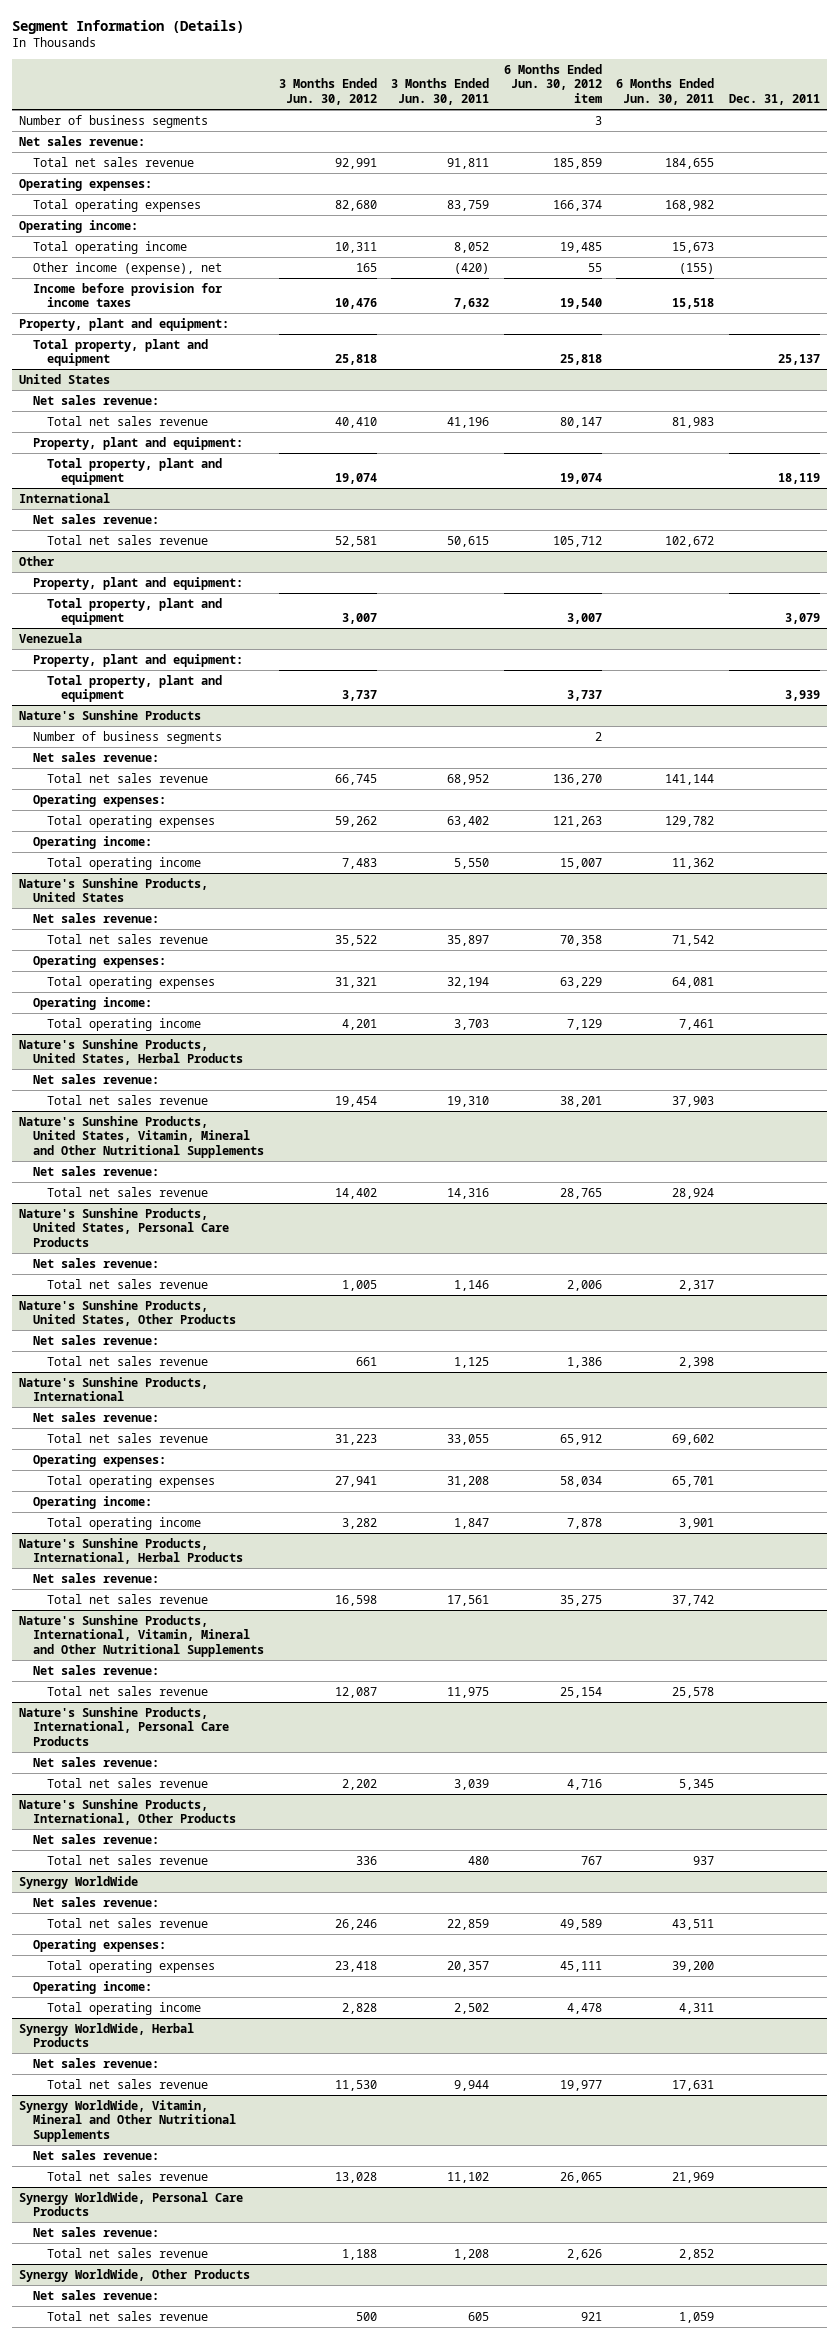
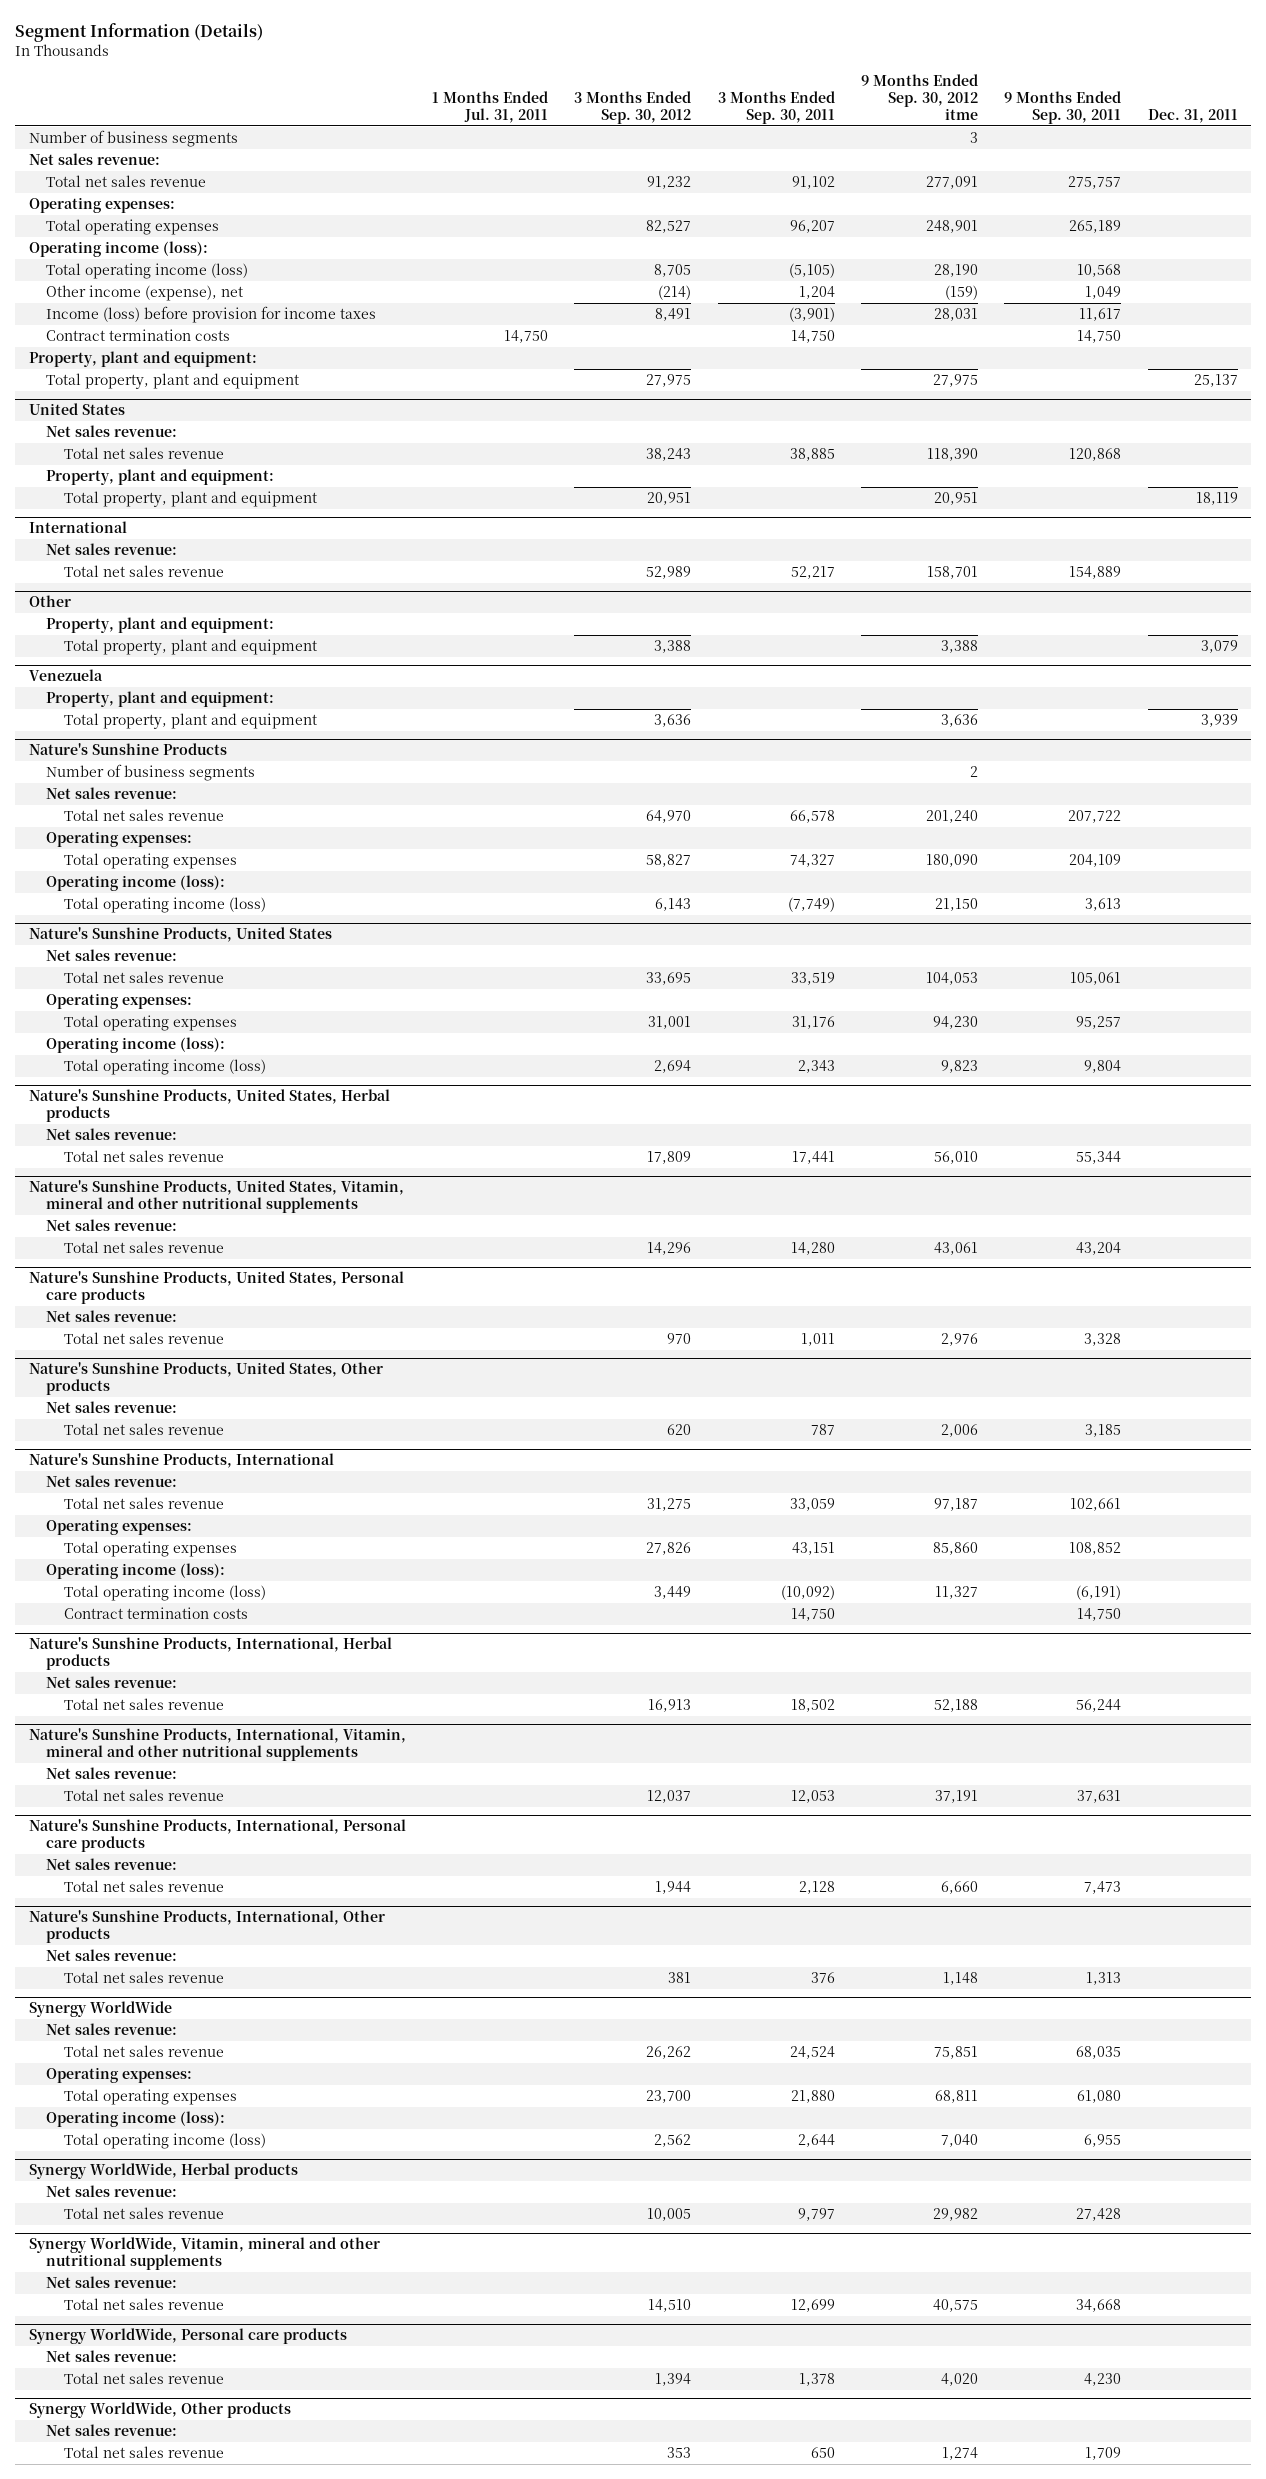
- | 3 Months Ended Jun. 30, 2012 | 3 Months Ended Jun. 30, 2011 | 6 Months Ended Jun. 30, 2012 item | 6 Months Ended Jun. 30, 2011 | Dec. 31, 2011
+ | 1 Months Ended Jul. 31, 2011 | 3 Months Ended Sep. 30, 2012 | 3 Months Ended Sep. 30, 2011 | 9 Months Ended Sep. 30, 2012 itme | 9 Months Ended Sep. 30, 2011 | Dec. 31, 2011
- Operating income:
- Total operating income | 10,311 | 8,052 | 19,485 | 15,673 |
+ Operating income (loss):
+ Total operating income (loss) | | 8,705 | (5,105) | 28,190 | 10,568 |
- Income before provision for income taxes | 10,476 | 7,632 | 19,540 | 15,518 |
+ Income (loss) before provision for income taxes | | 8,491 | (3,901) | 28,031 | 11,617 |
+ Contract termination costs | 14,750 | | 14,750 | | 14,750 |
@ Nature's Sunshine Products
- Operating income:
- Total operating income | 7,483 | 5,550 | 15,007 | 11,362 |
+ Operating income (loss):
+ Total operating income (loss) | | 6,143 | (7,749) | 21,150 | 3,613 |
@ Nature's Sunshine Products, United States
- Operating income:
- Total operating income | 4,201 | 3,703 | 7,129 | 7,461 |
- Nature's Sunshine Products, United States, Herbal Products
@ Nature's Sunshine Products, United States
+ Operating income (loss):
+ Total operating income (loss) | | 2,694 | 2,343 | 9,823 | 9,804 |
+ Nature's Sunshine Products, United States, Herbal products
- Nature's Sunshine Products, United States, Vitamin, Mineral and Other Nutritional Supplements
+ Nature's Sunshine Products, United States, Vitamin, mineral and other nutritional supplements
- Nature's Sunshine Products, United States, Personal Care Products
+ Nature's Sunshine Products, United States, Personal care products
- Nature's Sunshine Products, United States, Other Products
+ Nature's Sunshine Products, United States, Other products
@ Nature's Sunshine Products, International
- Operating income:
- Total operating income | 3,282 | 1,847 | 7,878 | 3,901 |
- Nature's Sunshine Products, International, Herbal Products
@ Nature's Sunshine Products, International
+ Operating income (loss):
+ Total operating income (loss) | | 3,449 | (10,092) | 11,327 | (6,191) |
+ Contract termination costs | | | 14,750 | | 14,750 |
+ Nature's Sunshine Products, International, Herbal products
- Nature's Sunshine Products, International, Vitamin, Mineral and Other Nutritional Supplements
+ Nature's Sunshine Products, International, Vitamin, mineral and other nutritional supplements
- Nature's Sunshine Products, International, Personal Care Products
+ Nature's Sunshine Products, International, Personal care products
- Nature's Sunshine Products, International, Other Products
+ Nature's Sunshine Products, International, Other products
@ Synergy WorldWide
- Operating income:
- Total operating income | 2,828 | 2,502 | 4,478 | 4,311 |
- Synergy WorldWide, Herbal Products
@ Synergy WorldWide
+ Operating income (loss):
+ Total operating income (loss) | | 2,562 | 2,644 | 7,040 | 6,955 |
+ Synergy WorldWide, Herbal products
- Synergy WorldWide, Vitamin, Mineral and Other Nutritional Supplements
+ Synergy WorldWide, Vitamin, mineral and other nutritional supplements
- Synergy WorldWide, Personal Care Products
+ Synergy WorldWide, Personal care products
- Synergy WorldWide, Other Products
+ Synergy WorldWide, Other products

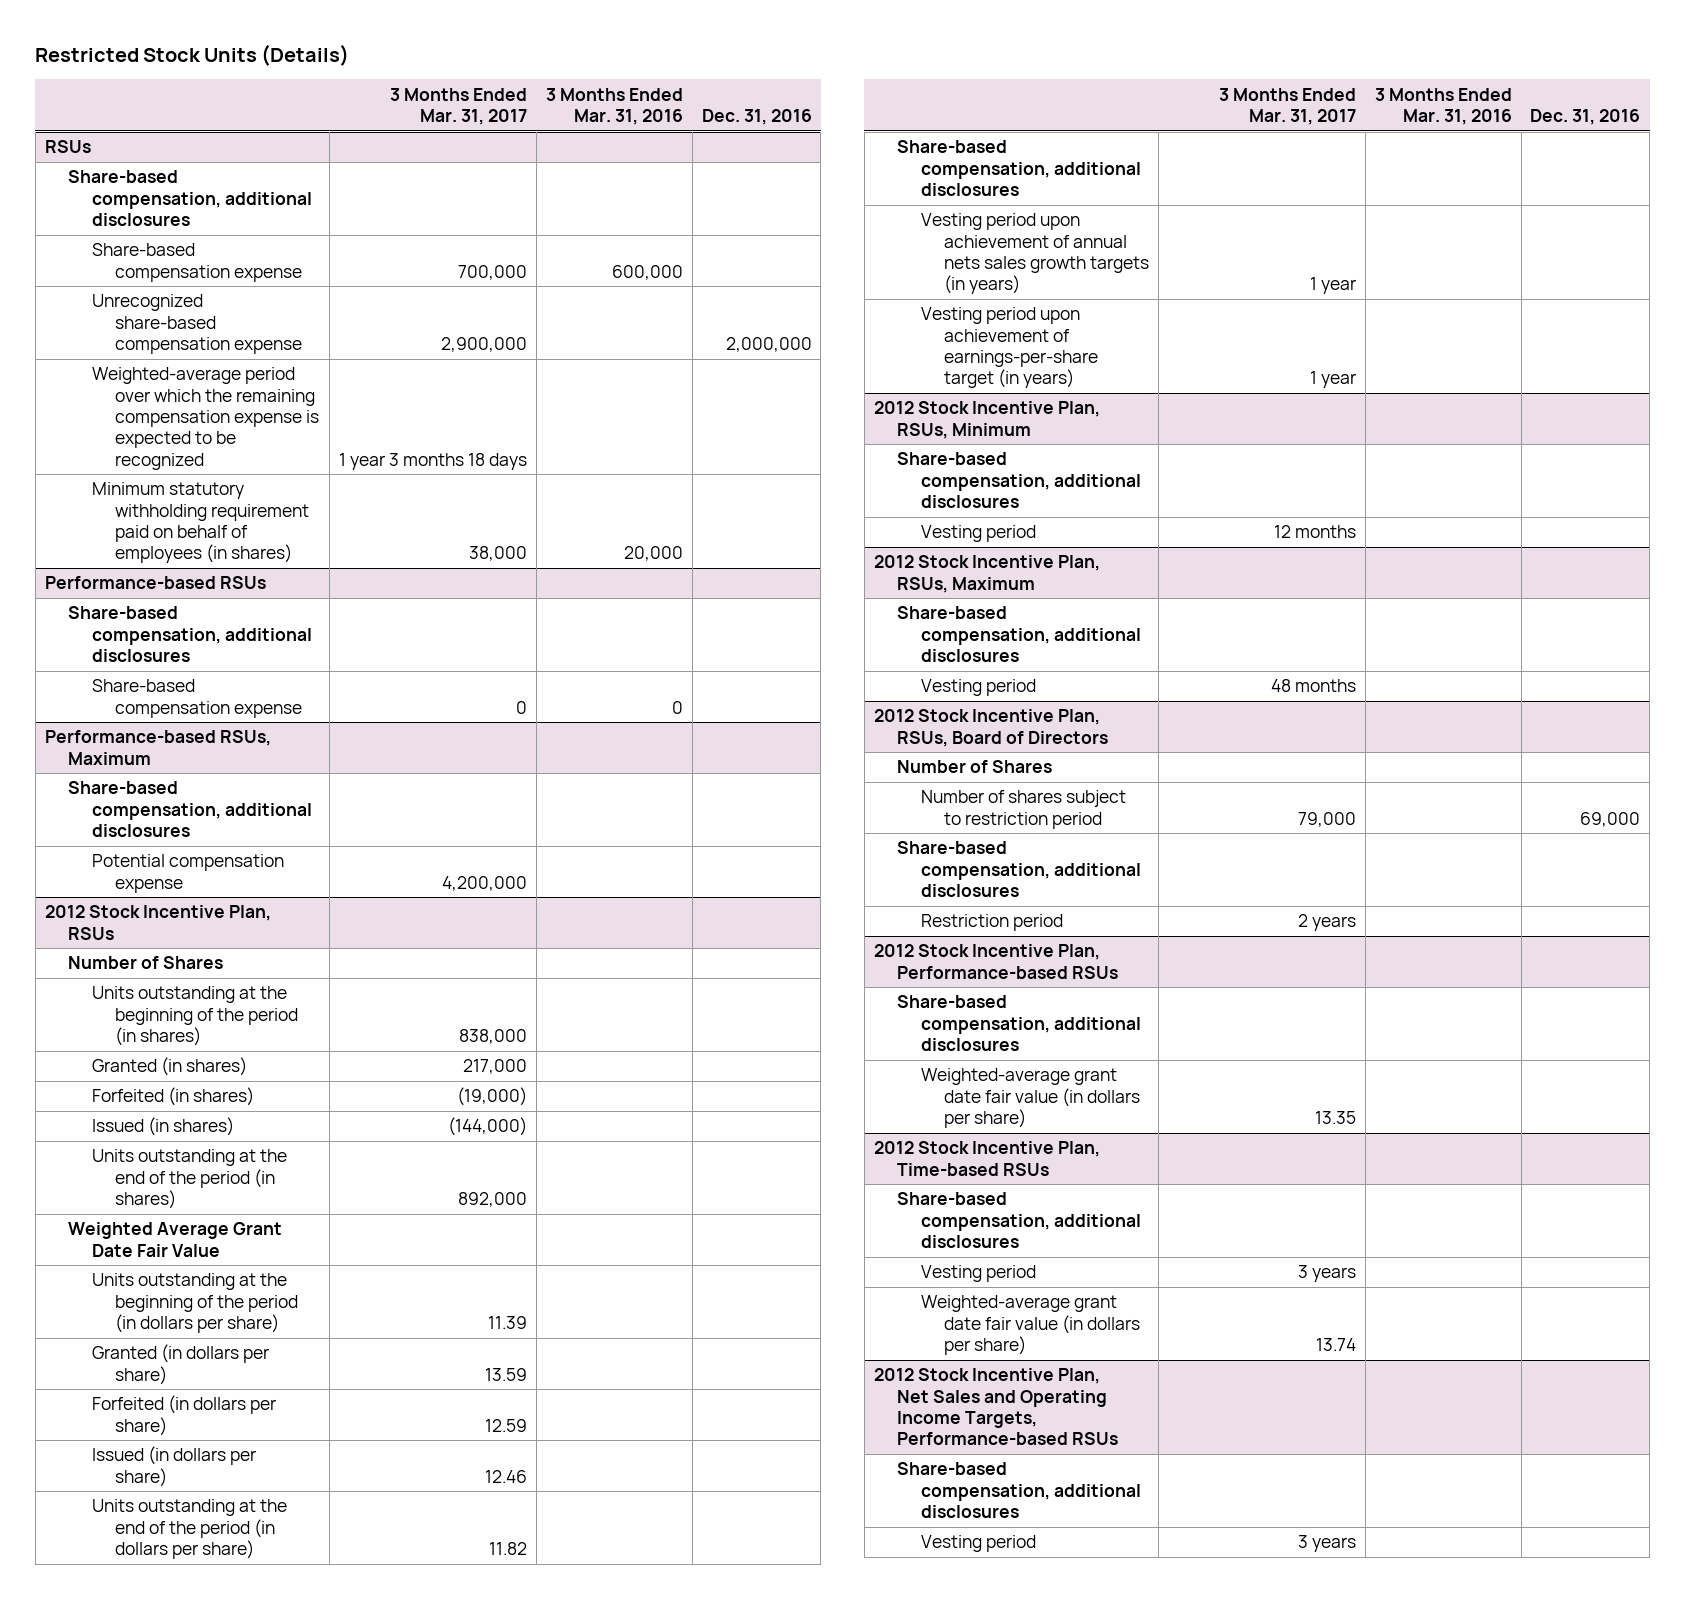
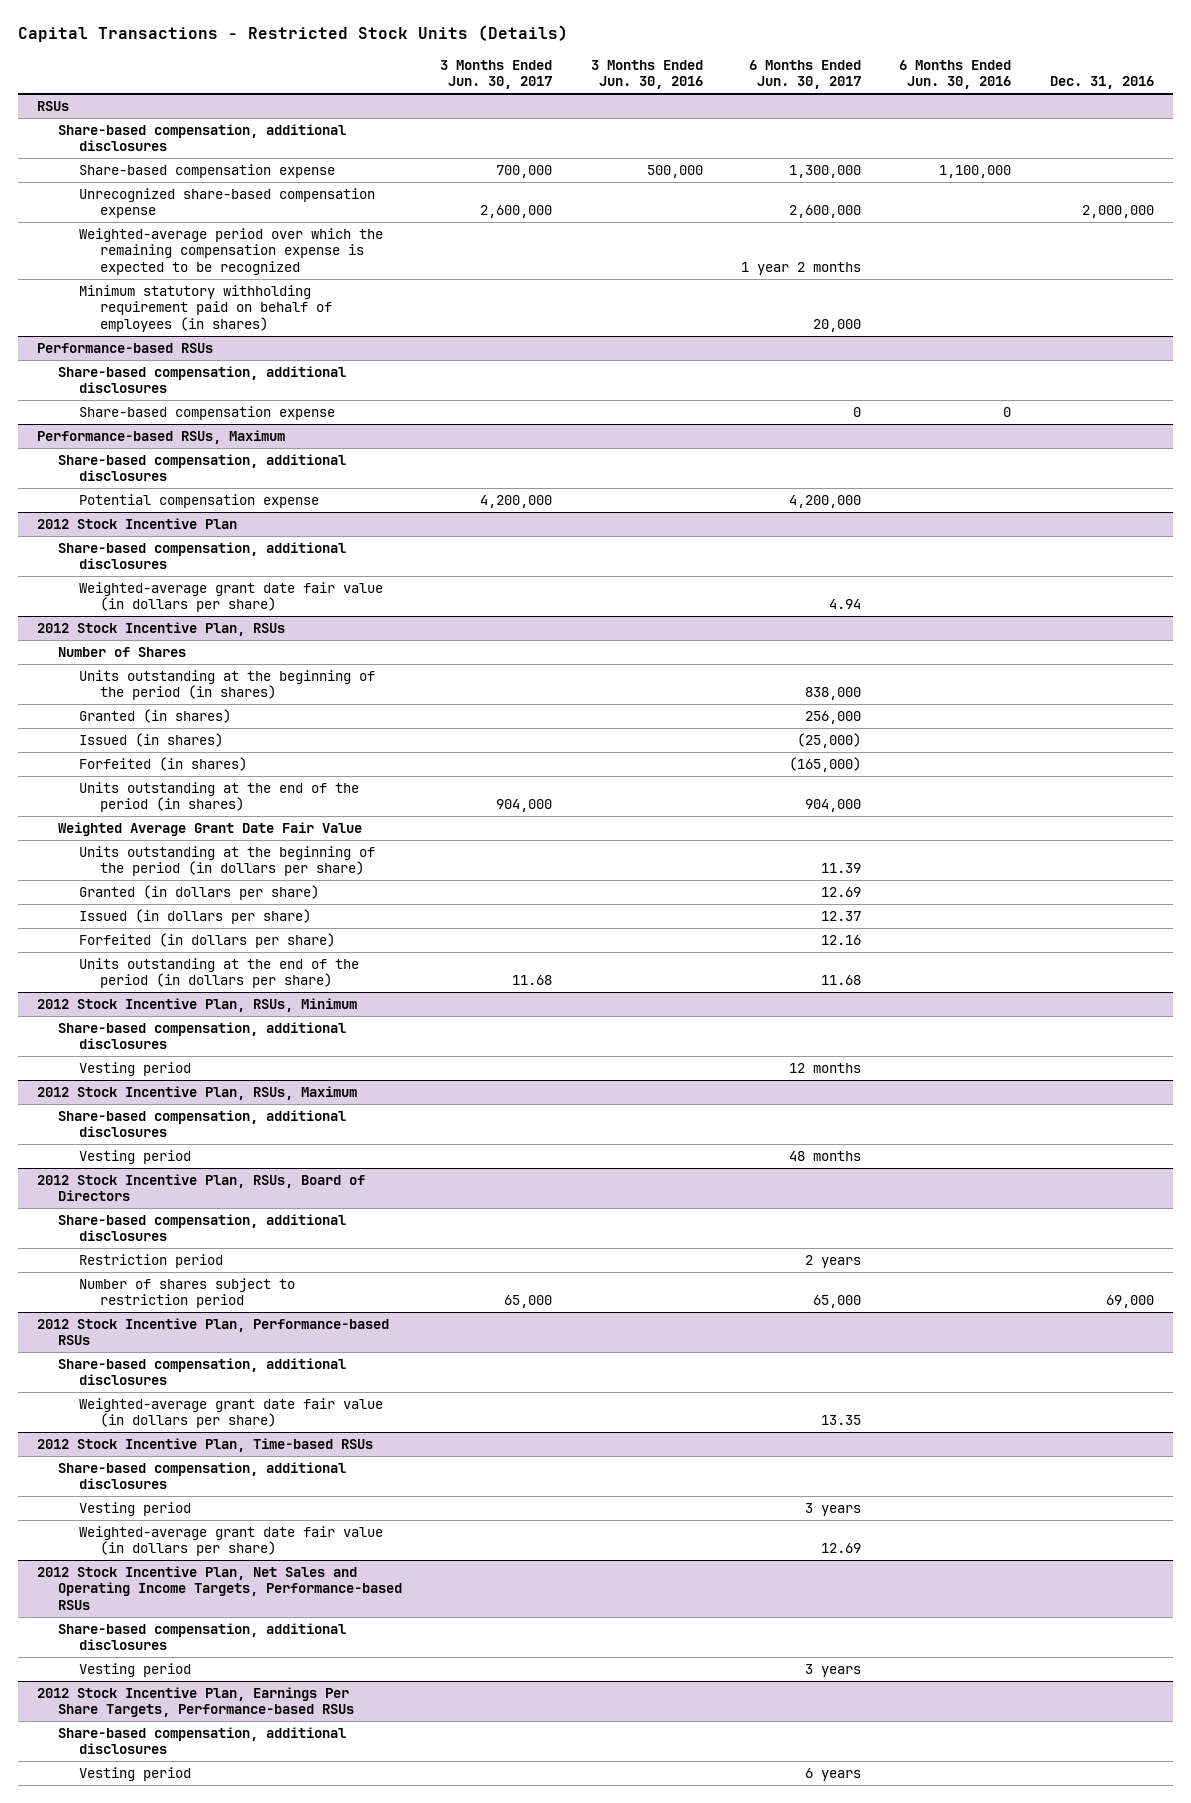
- Restricted Stock Units (Details)
+ Capital Transactions - Restricted Stock Units (Details)
- | 3 Months Ended Mar. 31, 2017 | 3 Months Ended Mar. 31, 2016 | Dec. 31, 2016
+ | 3 Months Ended Jun. 30, 2017 | 3 Months Ended Jun. 30, 2016 | 6 Months Ended Jun. 30, 2017 | 6 Months Ended Jun. 30, 2016 | Dec. 31, 2016
+ 2012 Stock Incentive Plan
+ Share-based compensation, additional disclosures
+ Weighted-average grant date fair value (in dollars per share) | | | 4.94 | |
@ 2012 Stock Incentive Plan, RSUs
moved down: Forfeited (in shares) | | | (165,000) | |
moved down: Forfeited (in dollars per share) | | | 12.16 | |
- Share-based compensation, additional disclosures
- Vesting period upon achievement of annual nets sales growth targets (in years) | 1 year | |
- Vesting period upon achievement of earnings-per-share target (in years) | 1 year | |
@ 2012 Stock Incentive Plan, RSUs, Board of Directors
- Number of Shares
moved down: Number of shares subject to restriction period | 65,000 | | 65,000 | | 69,000
+ 2012 Stock Incentive Plan, Earnings Per Share Targets, Performance-based RSUs
+ Share-based compensation, additional disclosures
+ Vesting period | | | 6 years | |

